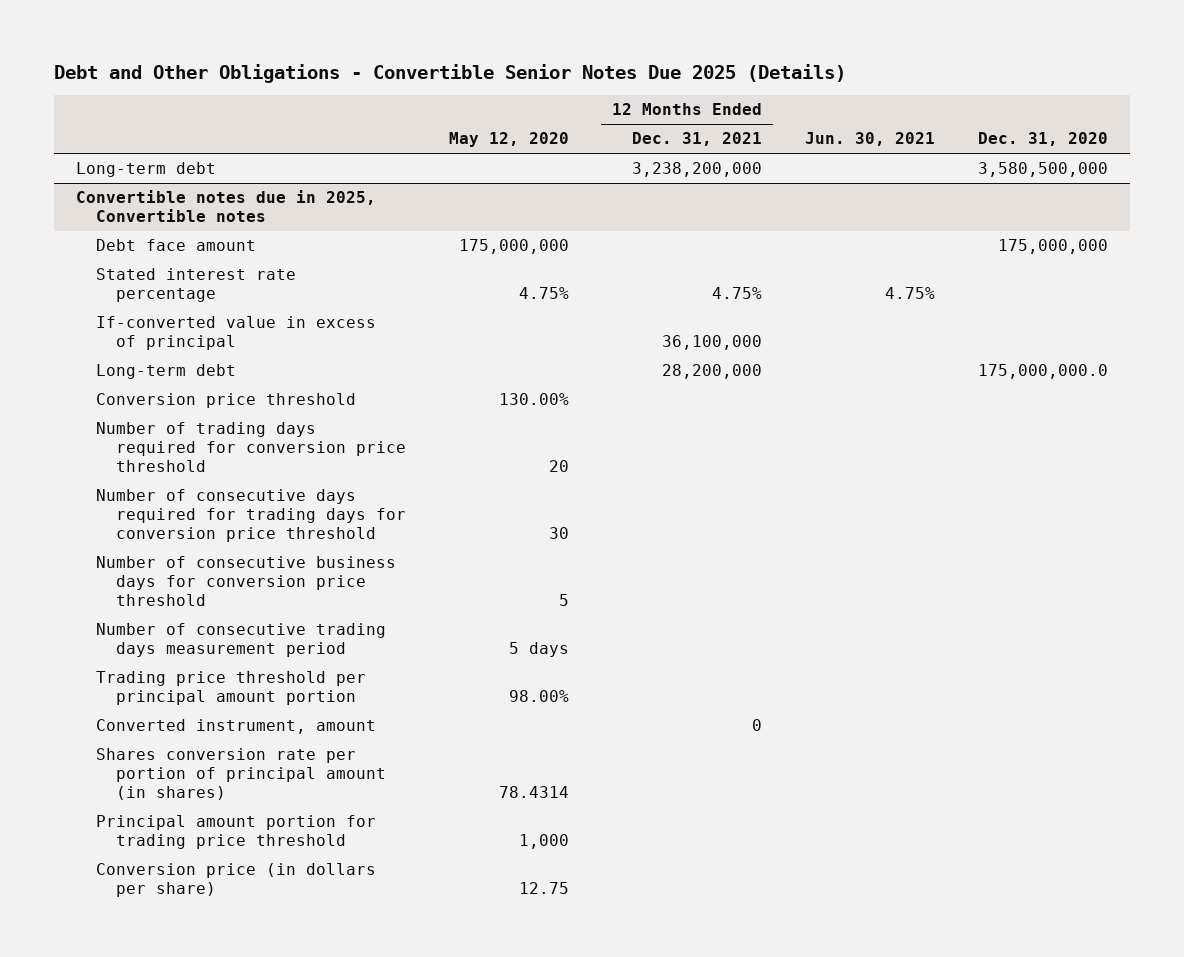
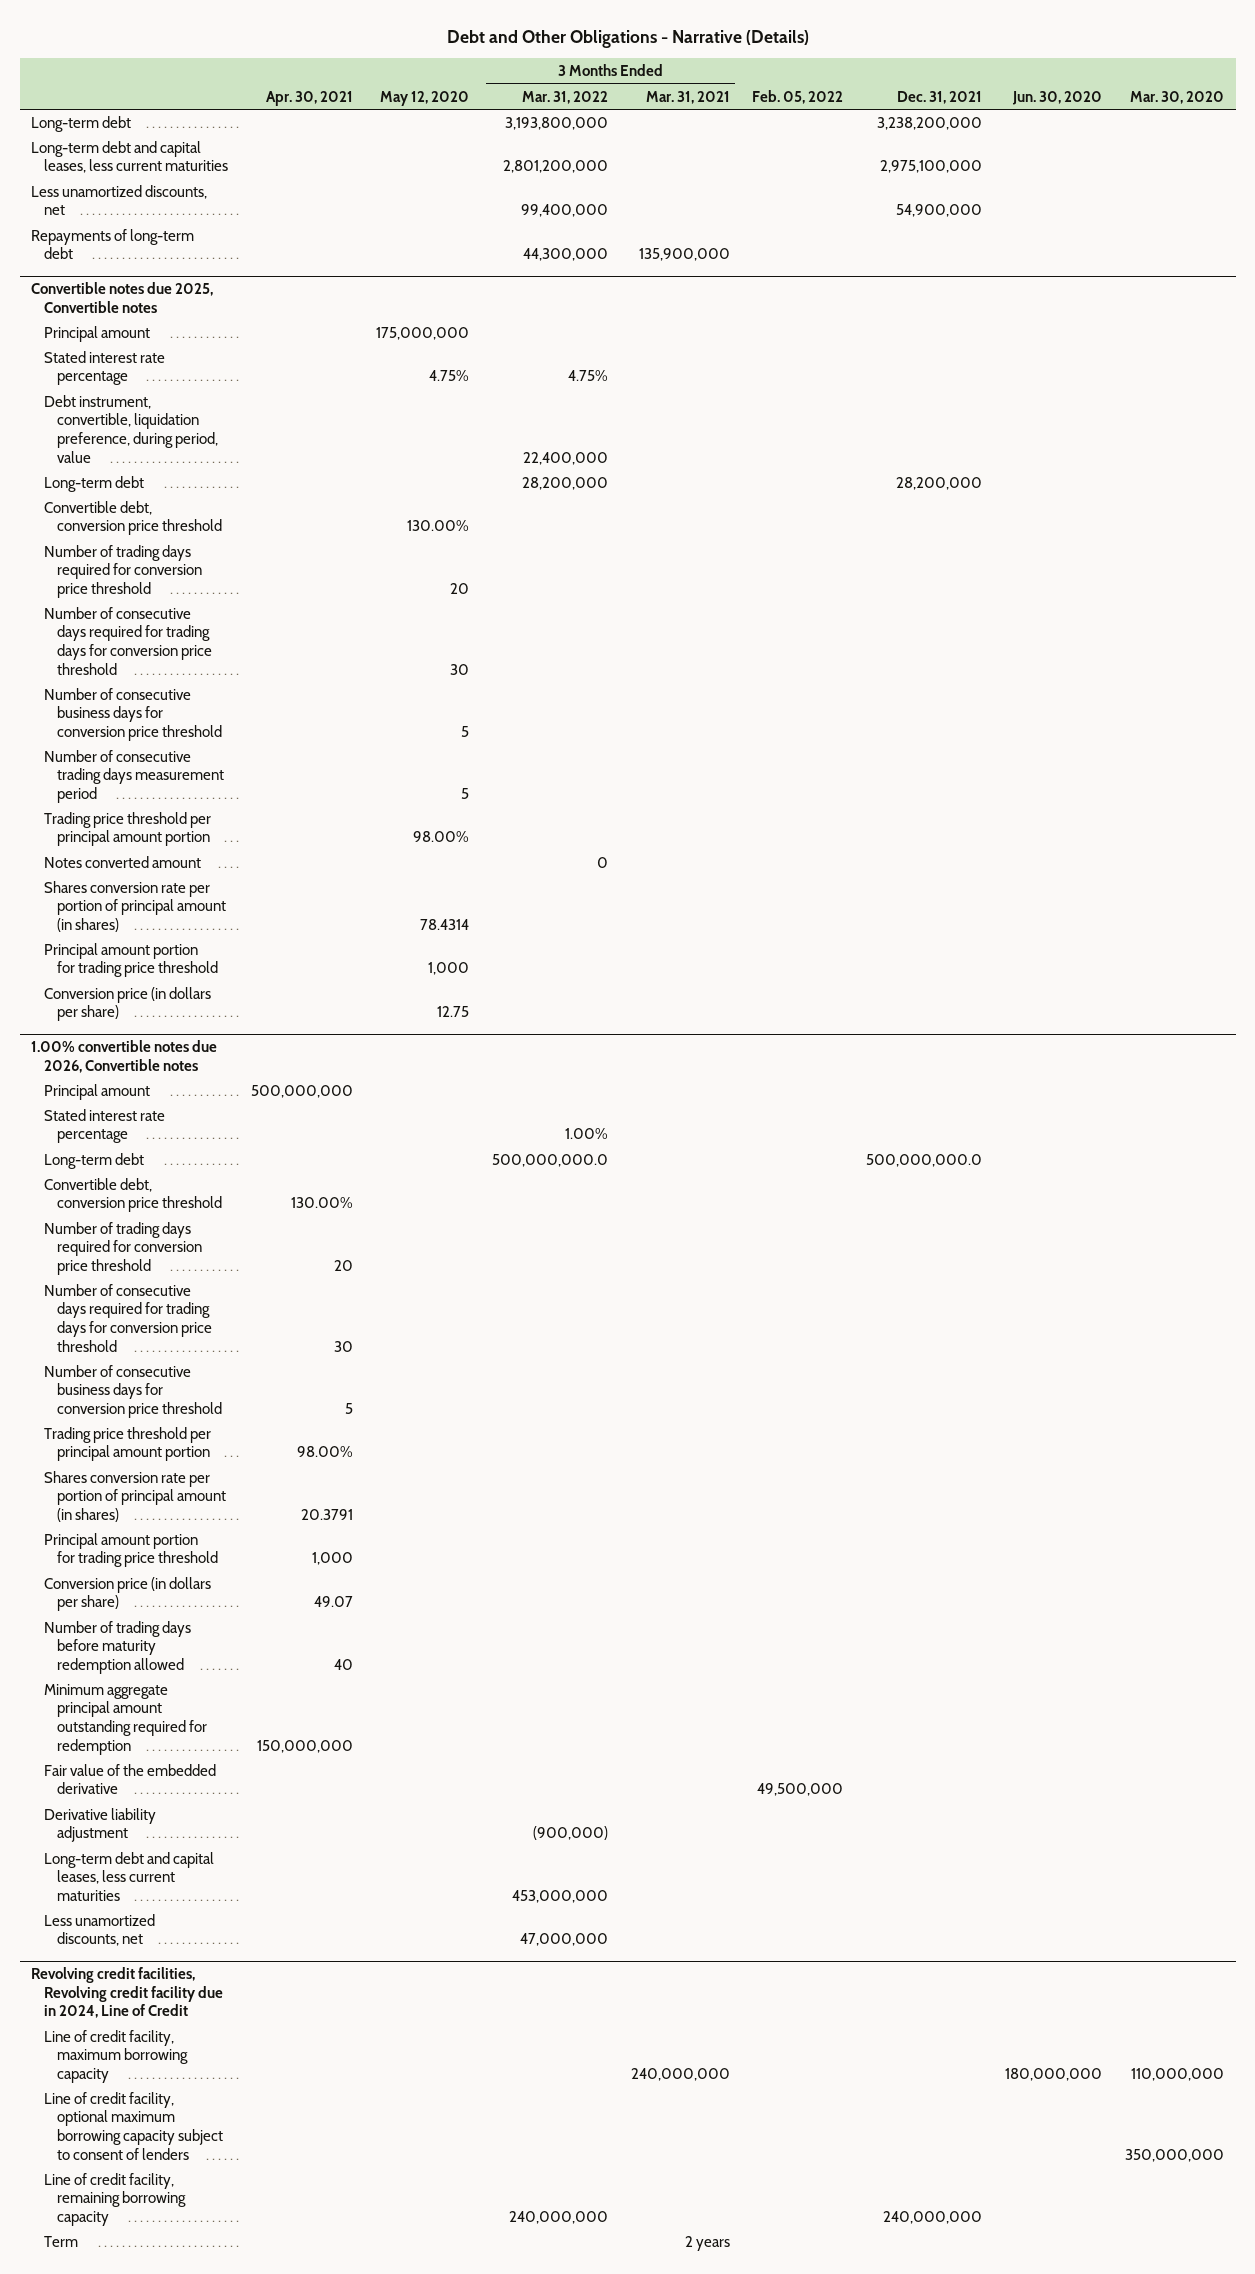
- Debt and Other Obligations - Convertible Senior Notes Due 2025 (Details)
+ Debt and Other Obligations - Narrative (Details)
- | May 12, 2020 | 12 Months Ended Dec. 31, 2021 | Jun. 30, 2021 | Dec. 31, 2020
+ | Apr. 30, 2021 | May 12, 2020 | 3 Months Ended Mar. 31, 2022 | 3 Months Ended Mar. 31, 2021 | Feb. 05, 2022 | Dec. 31, 2021 | Jun. 30, 2020 | Mar. 30, 2020
- Convertible notes due in 2025, Convertible notes
- Debt face amount | 175,000,000 | | | 175,000,000
+ Long-term debt and capital leases, less current maturities | | | 2,801,200,000 | | | 2,975,100,000 | |
+ Less unamortized discounts, net | | | 99,400,000 | | | 54,900,000 | |
+ Repayments of long-term debt | | | 44,300,000 | 135,900,000 | | | |
+ Convertible notes due 2025, Convertible notes
+ Principal amount | | 175,000,000 | | | | | |
- If-converted value in excess of principal | | 36,100,000 | |
+ Debt instrument, convertible, liquidation preference, during period, value | | | 22,400,000 | | | | |
- Conversion price threshold | 130.00% | | |
+ Convertible debt, conversion price threshold | | 130.00% | | | | | |
- Number of consecutive trading days measurement period | 5 days | | |
+ Number of consecutive trading days measurement period | | 5 | | | | | |
- Converted instrument, amount | | 0 | |
+ Notes converted amount | | | 0 | | | | |
+ 1.00% convertible notes due 2026, Convertible notes
+ Principal amount | 500,000,000 | | | | | | |
+ Stated interest rate percentage | | | 1.00% | | | | |
+ Long-term debt | | | 500,000,000.0 | | | 500,000,000.0 | |
+ Convertible debt, conversion price threshold | 130.00% | | | | | | |
+ Number of trading days required for conversion price threshold | 20 | | | | | | |
+ Number of consecutive days required for trading days for conversion price threshold | 30 | | | | | | |
+ Number of consecutive business days for conversion price threshold | 5 | | | | | | |
+ Trading price threshold per principal amount portion | 98.00% | | | | | | |
+ Shares conversion rate per portion of principal amount (in shares) | 20.3791 | | | | | | |
+ Principal amount portion for trading price threshold | 1,000 | | | | | | |
+ Conversion price (in dollars per share) | 49.07 | | | | | | |
+ Number of trading days before maturity redemption allowed | 40 | | | | | | |
+ Minimum aggregate principal amount outstanding required for redemption | 150,000,000 | | | | | | |
+ Fair value of the embedded derivative | | | | | 49,500,000 | | |
+ Derivative liability adjustment | | | (900,000) | | | | |
+ Long-term debt and capital leases, less current maturities | | | 453,000,000 | | | | |
+ Less unamortized discounts, net | | | 47,000,000 | | | | |
+ Revolving credit facilities, Revolving credit facility due in 2024, Line of Credit
+ Line of credit facility, maximum borrowing capacity | | | | 240,000,000 | | | 180,000,000 | 110,000,000
+ Line of credit facility, optional maximum borrowing capacity subject to consent of lenders | | | | | | | | 350,000,000
+ Line of credit facility, remaining borrowing capacity | | | 240,000,000 | | | 240,000,000 | |
+ Term | | | | 2 years | | | |

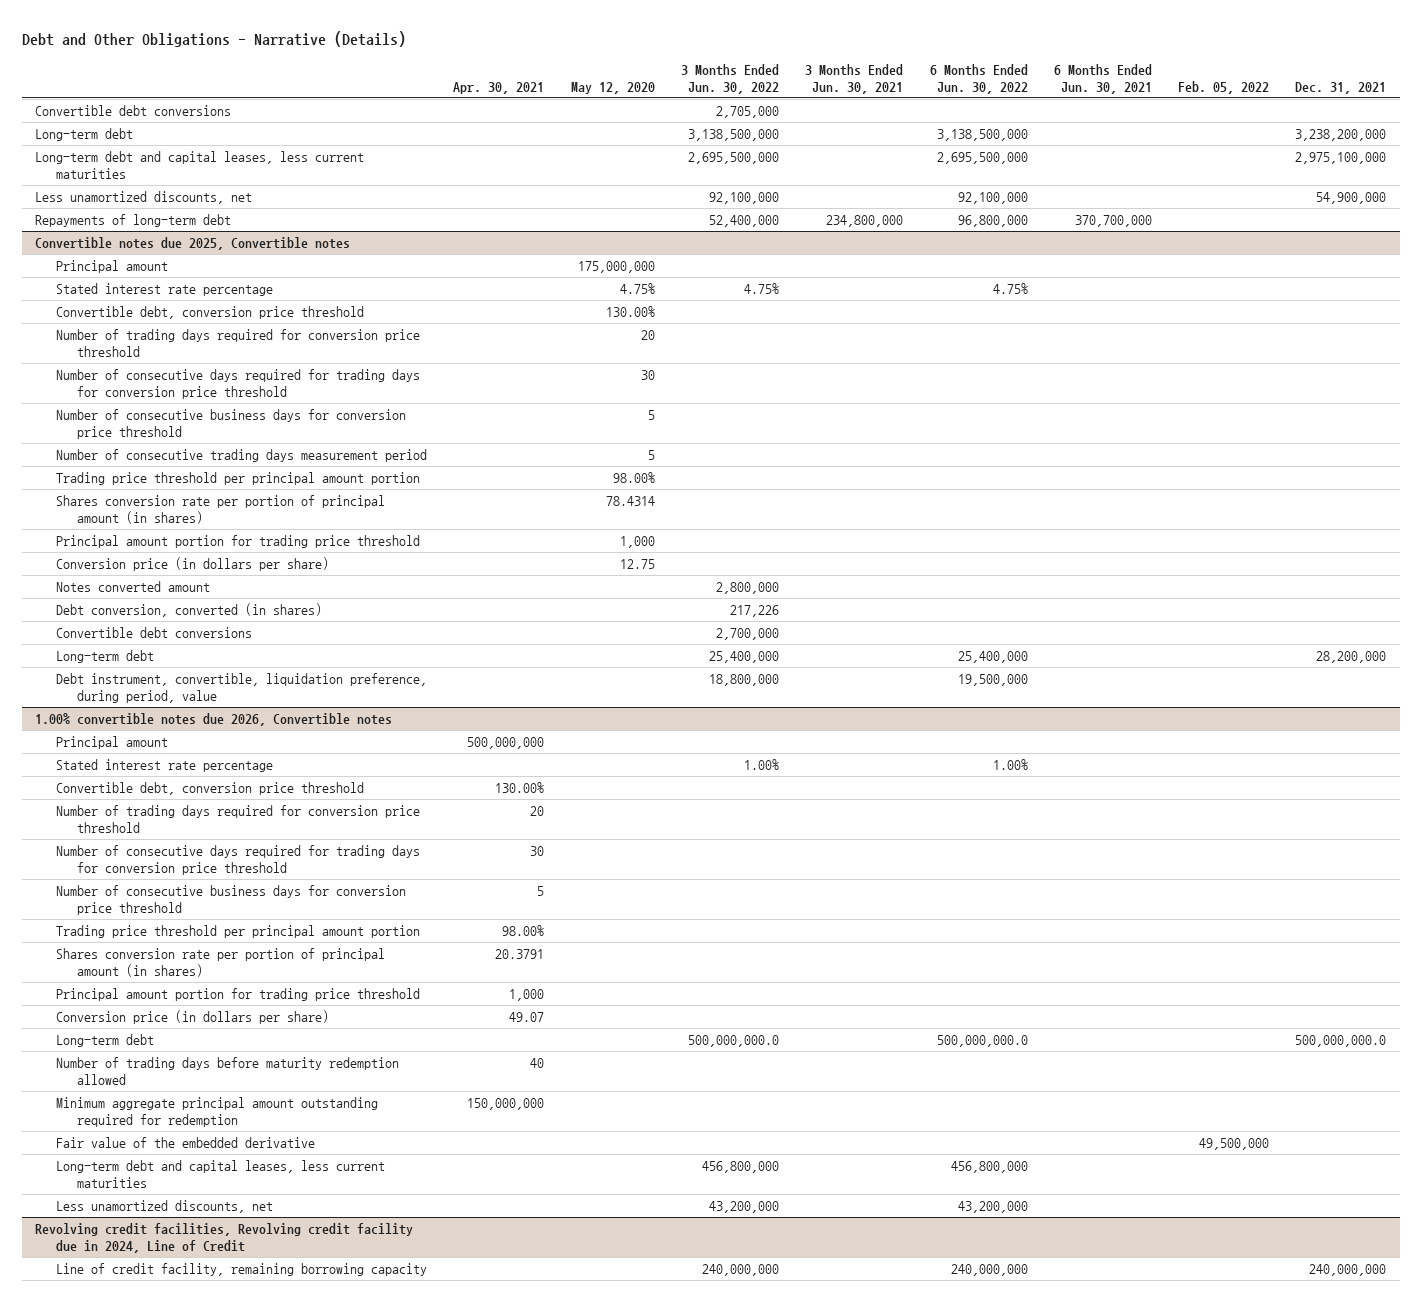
- | Apr. 30, 2021 | May 12, 2020 | 3 Months Ended Mar. 31, 2022 | 3 Months Ended Mar. 31, 2021 | Feb. 05, 2022 | Dec. 31, 2021 | Jun. 30, 2020 | Mar. 30, 2020
+ | Apr. 30, 2021 | May 12, 2020 | 3 Months Ended Jun. 30, 2022 | 3 Months Ended Jun. 30, 2021 | 6 Months Ended Jun. 30, 2022 | 6 Months Ended Jun. 30, 2021 | Feb. 05, 2022 | Dec. 31, 2021
+ Convertible debt conversions | | | 2,705,000 | | | | |
@ Convertible notes due 2025, Convertible notes
moved down: Notes converted amount | | | 2,800,000 | | | | |
+ Debt conversion, converted (in shares) | | | 217,226 | | | | |
+ Convertible debt conversions | | | 2,700,000 | | | | |
moved down: Long-term debt | | | 25,400,000 | | 25,400,000 | | | 28,200,000
moved down: Debt instrument, convertible, liquidation preference, during period, value | | | 18,800,000 | | 19,500,000 | | |
@ 1.00% convertible notes due 2026, Convertible notes
moved down: Long-term debt | | | 500,000,000.0 | | 500,000,000.0 | | | 500,000,000.0
- Derivative liability adjustment | | | (900,000) | | | | |
@ Revolving credit facilities, Revolving credit facility due in 2024, Line of Credit
- Line of credit facility, maximum borrowing capacity | | | | 240,000,000 | | | 180,000,000 | 110,000,000
- Line of credit facility, optional maximum borrowing capacity subject to consent of lenders | | | | | | | | 350,000,000
- Term | | | | 2 years | | | |

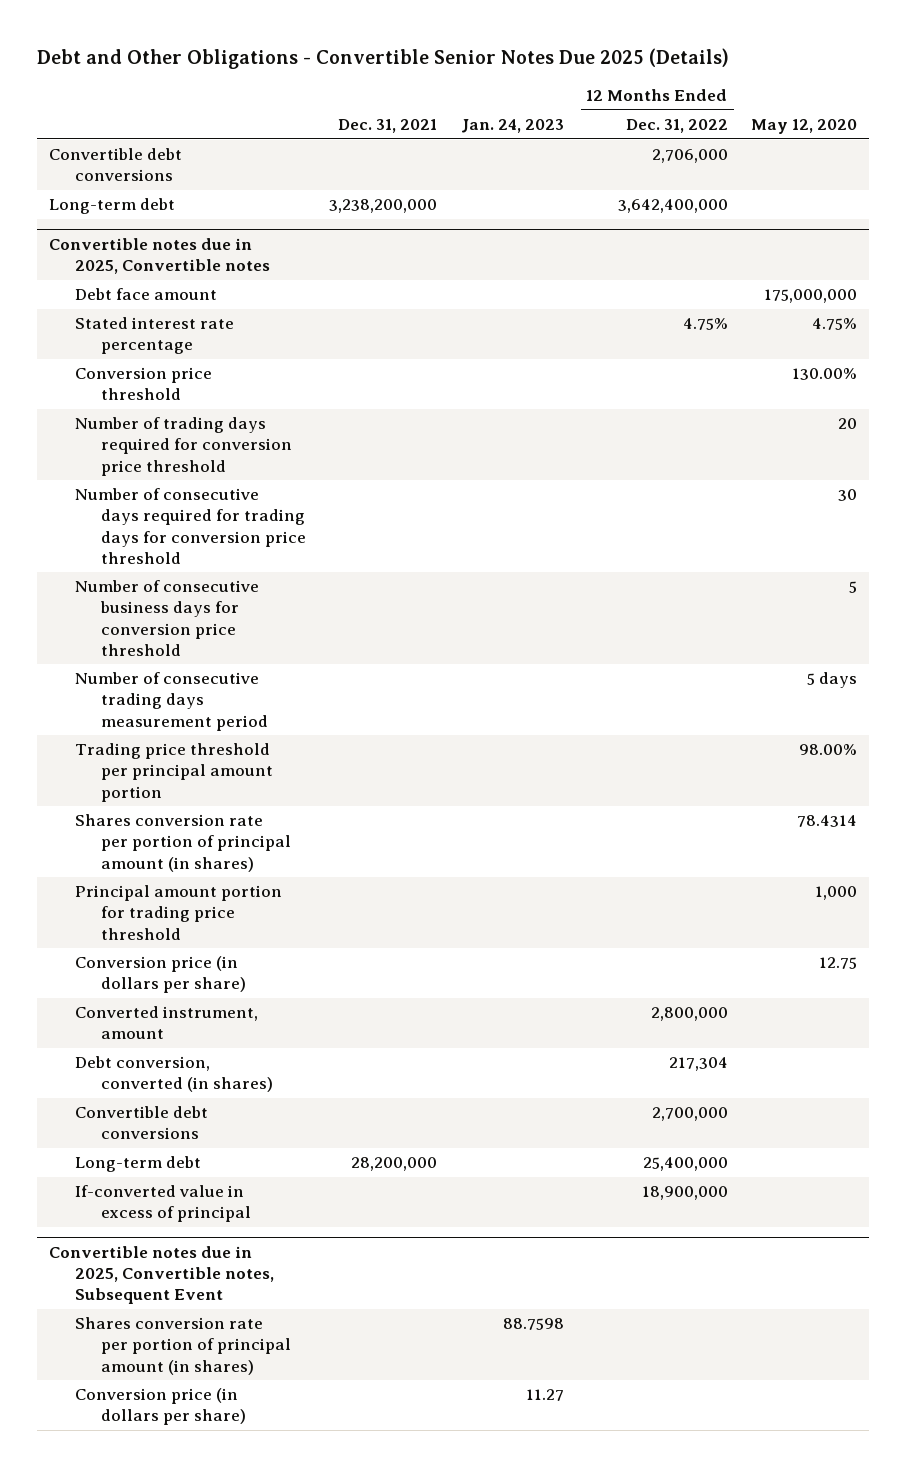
- Debt and Other Obligations - Narrative (Details)
+ Debt and Other Obligations - Convertible Senior Notes Due 2025 (Details)
- | Apr. 30, 2021 | May 12, 2020 | 3 Months Ended Jun. 30, 2022 | 3 Months Ended Jun. 30, 2021 | 6 Months Ended Jun. 30, 2022 | 6 Months Ended Jun. 30, 2021 | Feb. 05, 2022 | Dec. 31, 2021
+ | Dec. 31, 2021 | Jan. 24, 2023 | 12 Months Ended Dec. 31, 2022 | May 12, 2020
- Long-term debt and capital leases, less current maturities | | | 2,695,500,000 | | 2,695,500,000 | | | 2,975,100,000
- Less unamortized discounts, net | | | 92,100,000 | | 92,100,000 | | | 54,900,000
- Repayments of long-term debt | | | 52,400,000 | 234,800,000 | 96,800,000 | 370,700,000 | |
- Convertible notes due 2025, Convertible notes
- Principal amount | | 175,000,000 | | | | | |
+ Convertible notes due in 2025, Convertible notes
+ Debt face amount | | | | 175,000,000
- Convertible debt, conversion price threshold | | 130.00% | | | | | |
+ Conversion price threshold | | | | 130.00%
- Number of consecutive trading days measurement period | | 5 | | | | | |
+ Number of consecutive trading days measurement period | | | | 5 days
- Notes converted amount | | | 2,800,000 | | | | |
+ Converted instrument, amount | | | 2,800,000 |
- Debt instrument, convertible, liquidation preference, during period, value | | | 18,800,000 | | 19,500,000 | | |
- 1.00% convertible notes due 2026, Convertible notes
- Principal amount | 500,000,000 | | | | | | |
- Stated interest rate percentage | | | 1.00% | | 1.00% | | |
- Convertible debt, conversion price threshold | 130.00% | | | | | | |
- Number of trading days required for conversion price threshold | 20 | | | | | | |
- Number of consecutive days required for trading days for conversion price threshold | 30 | | | | | | |
- Number of consecutive business days for conversion price threshold | 5 | | | | | | |
- Trading price threshold per principal amount portion | 98.00% | | | | | | |
- Shares conversion rate per portion of principal amount (in shares) | 20.3791 | | | | | | |
- Principal amount portion for trading price threshold | 1,000 | | | | | | |
- Conversion price (in dollars per share) | 49.07 | | | | | | |
- Long-term debt | | | 500,000,000.0 | | 500,000,000.0 | | | 500,000,000.0
- Number of trading days before maturity redemption allowed | 40 | | | | | | |
- Minimum aggregate principal amount outstanding required for redemption | 150,000,000 | | | | | | |
- Fair value of the embedded derivative | | | | | | | 49,500,000 |
- Long-term debt and capital leases, less current maturities | | | 456,800,000 | | 456,800,000 | | |
- Less unamortized discounts, net | | | 43,200,000 | | 43,200,000 | | |
- Revolving credit facilities, Revolving credit facility due in 2024, Line of Credit
- Line of credit facility, remaining borrowing capacity | | | 240,000,000 | | 240,000,000 | | | 240,000,000
+ If-converted value in excess of principal | | | 18,900,000 |
+ Convertible notes due in 2025, Convertible notes, Subsequent Event
+ Shares conversion rate per portion of principal amount (in shares) | | 88.7598 | |
+ Conversion price (in dollars per share) | | 11.27 | |

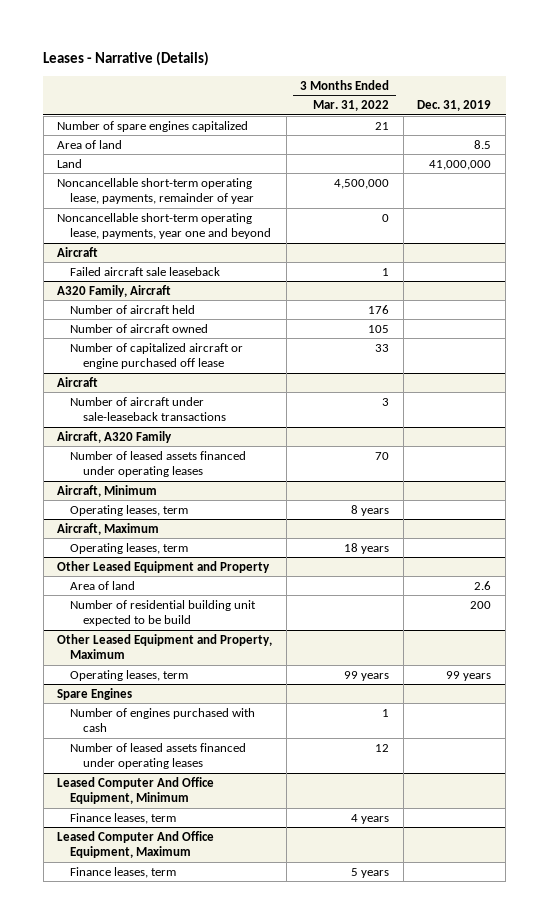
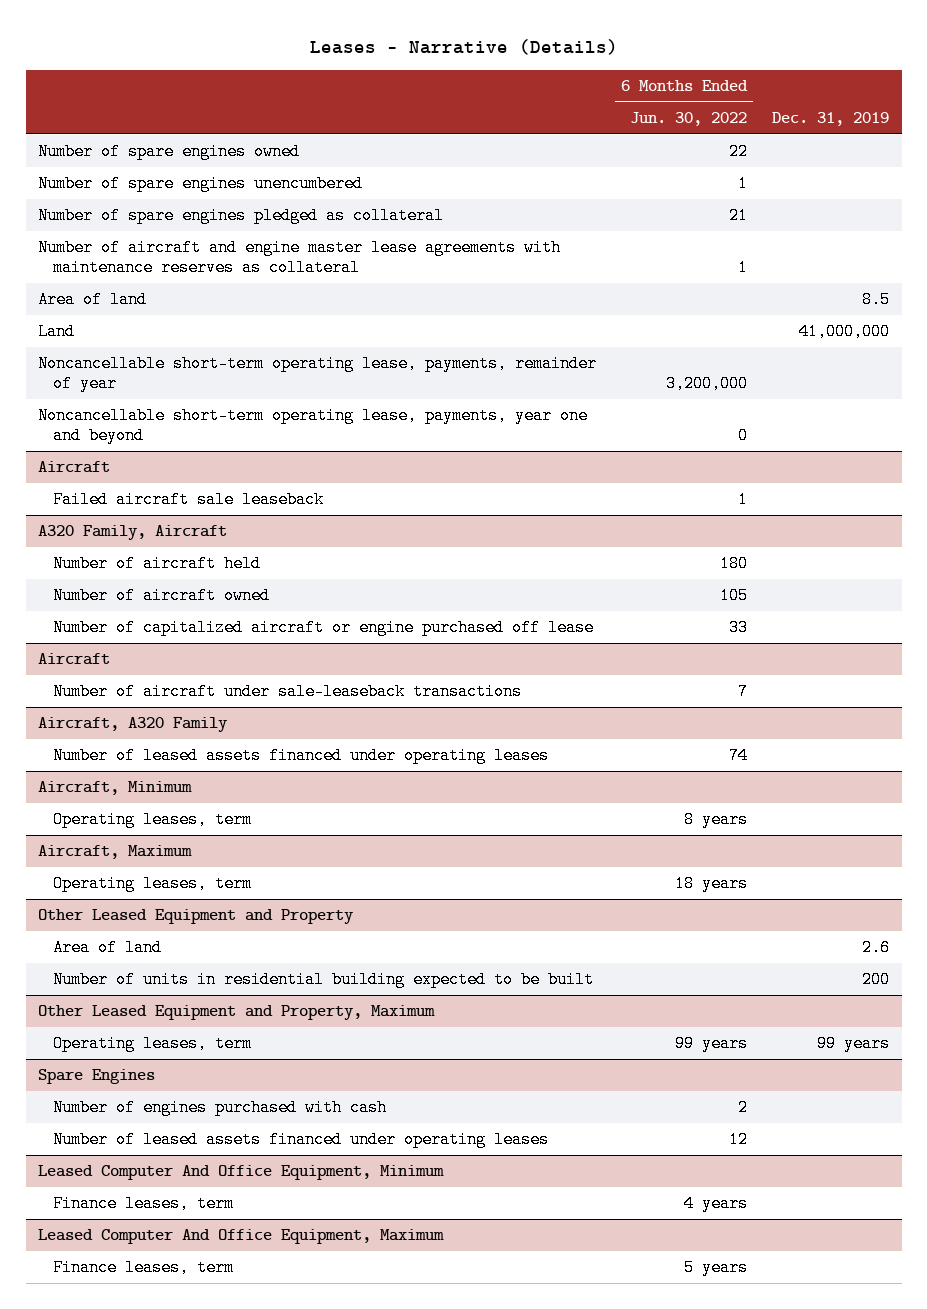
- | 3 Months Ended Mar. 31, 2022 | Dec. 31, 2019
+ | 6 Months Ended Jun. 30, 2022 | Dec. 31, 2019
- Number of spare engines capitalized | 21 |
+ Number of spare engines owned | 22 |
+ Number of spare engines unencumbered | 1 |
+ Number of spare engines pledged as collateral | 21 |
+ Number of aircraft and engine master lease agreements with maintenance reserves as collateral | 1 |
@ Other Leased Equipment and Property
- Number of residential building unit expected to be build | | 200
+ Number of units in residential building expected to be built | | 200

